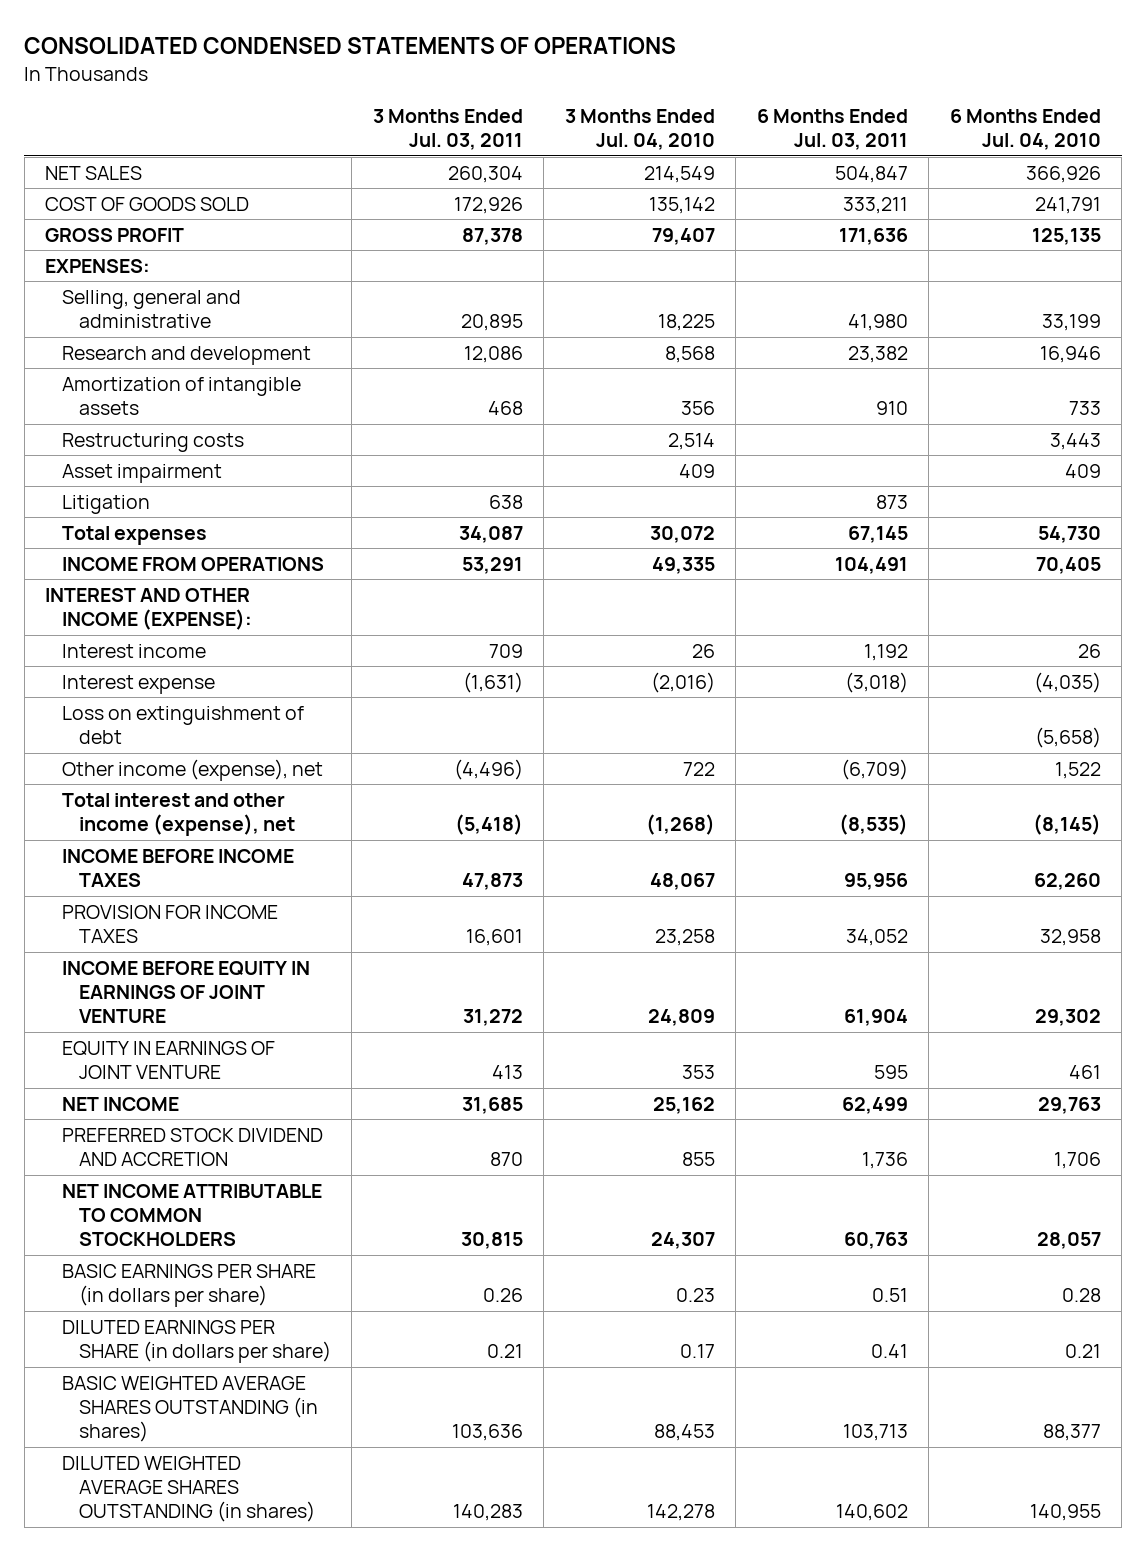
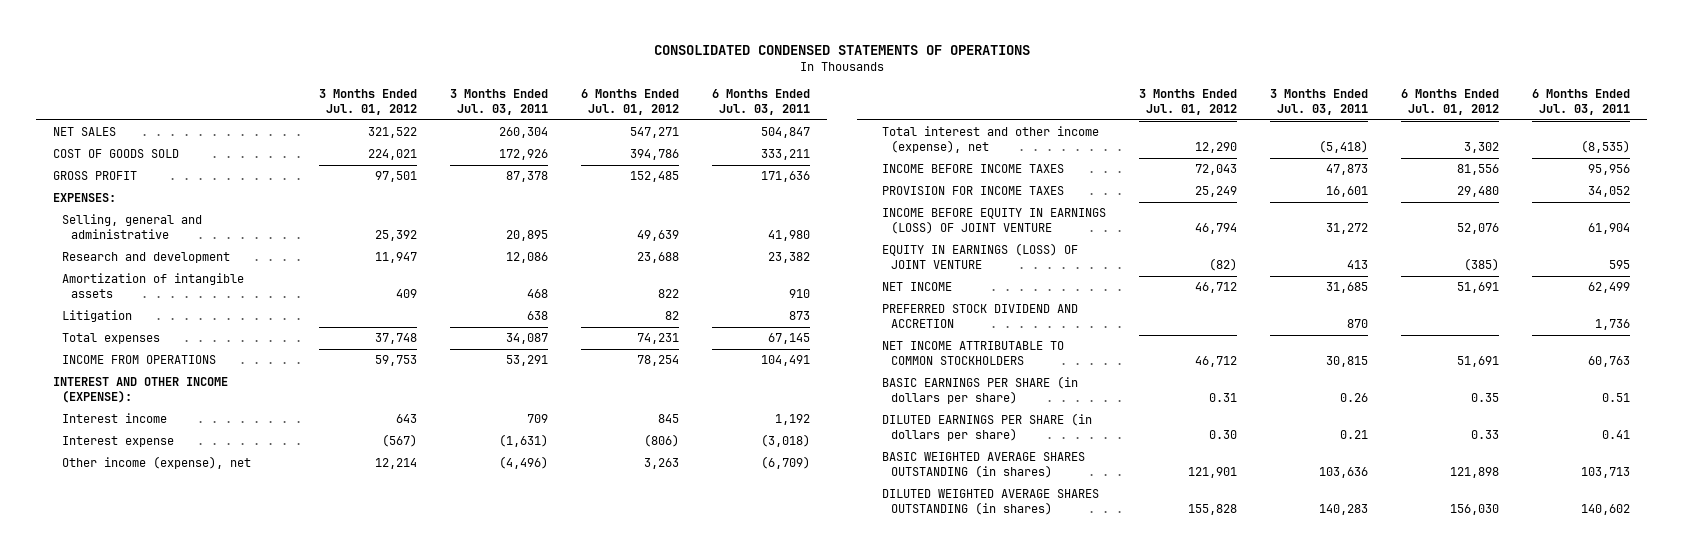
- | 3 Months Ended Jul. 03, 2011 | 3 Months Ended Jul. 04, 2010 | 6 Months Ended Jul. 03, 2011 | 6 Months Ended Jul. 04, 2010
+ | 3 Months Ended Jul. 01, 2012 | 3 Months Ended Jul. 03, 2011 | 6 Months Ended Jul. 01, 2012 | 6 Months Ended Jul. 03, 2011
- Restructuring costs | | 2,514 | | 3,443
- Asset impairment | | 409 | | 409
- Loss on extinguishment of debt | | | | (5,658)
- INCOME BEFORE EQUITY IN EARNINGS OF JOINT VENTURE | 31,272 | 24,809 | 61,904 | 29,302
- EQUITY IN EARNINGS OF JOINT VENTURE | 413 | 353 | 595 | 461
+ INCOME BEFORE EQUITY IN EARNINGS (LOSS) OF JOINT VENTURE | 46,794 | 31,272 | 52,076 | 61,904
+ EQUITY IN EARNINGS (LOSS) OF JOINT VENTURE | (82) | 413 | (385) | 595

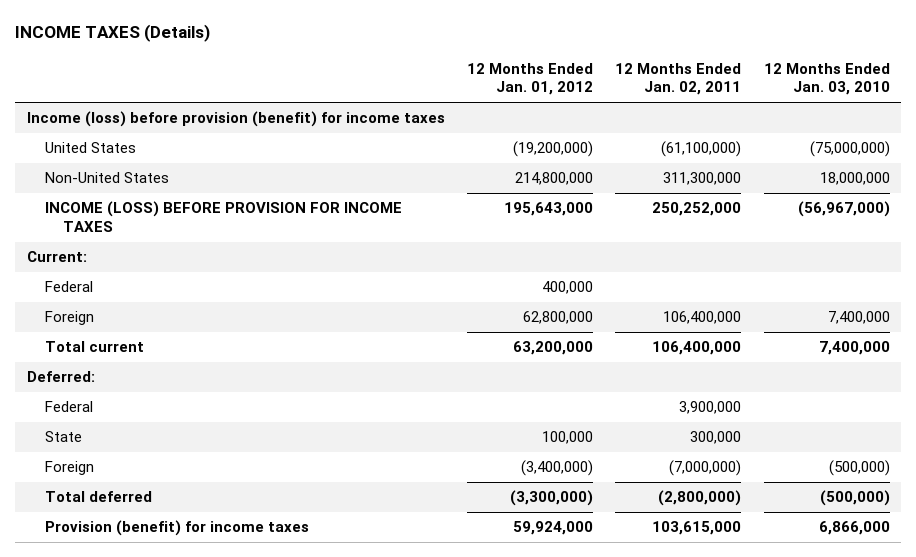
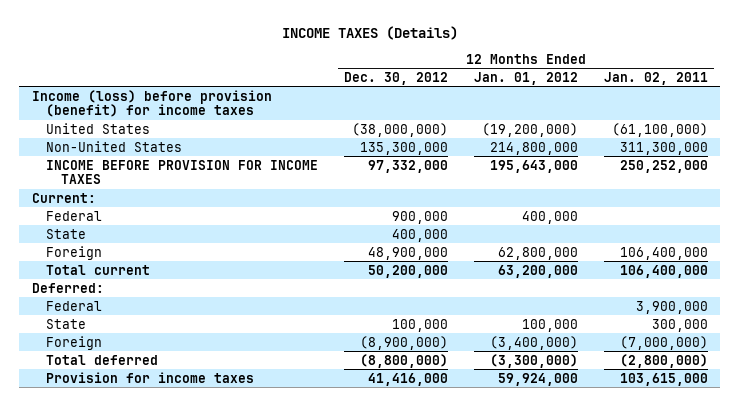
- | 12 Months Ended Jan. 01, 2012 | 12 Months Ended Jan. 02, 2011 | 12 Months Ended Jan. 03, 2010
+ | 12 Months Ended Dec. 30, 2012 | 12 Months Ended Jan. 01, 2012 | 12 Months Ended Jan. 02, 2011
- INCOME (LOSS) BEFORE PROVISION FOR INCOME TAXES | 195,643,000 | 250,252,000 | (56,967,000)
+ INCOME BEFORE PROVISION FOR INCOME TAXES | 97,332,000 | 195,643,000 | 250,252,000
+ State | 400,000 | |
- Provision (benefit) for income taxes | 59,924,000 | 103,615,000 | 6,866,000
+ Provision for income taxes | 41,416,000 | 59,924,000 | 103,615,000

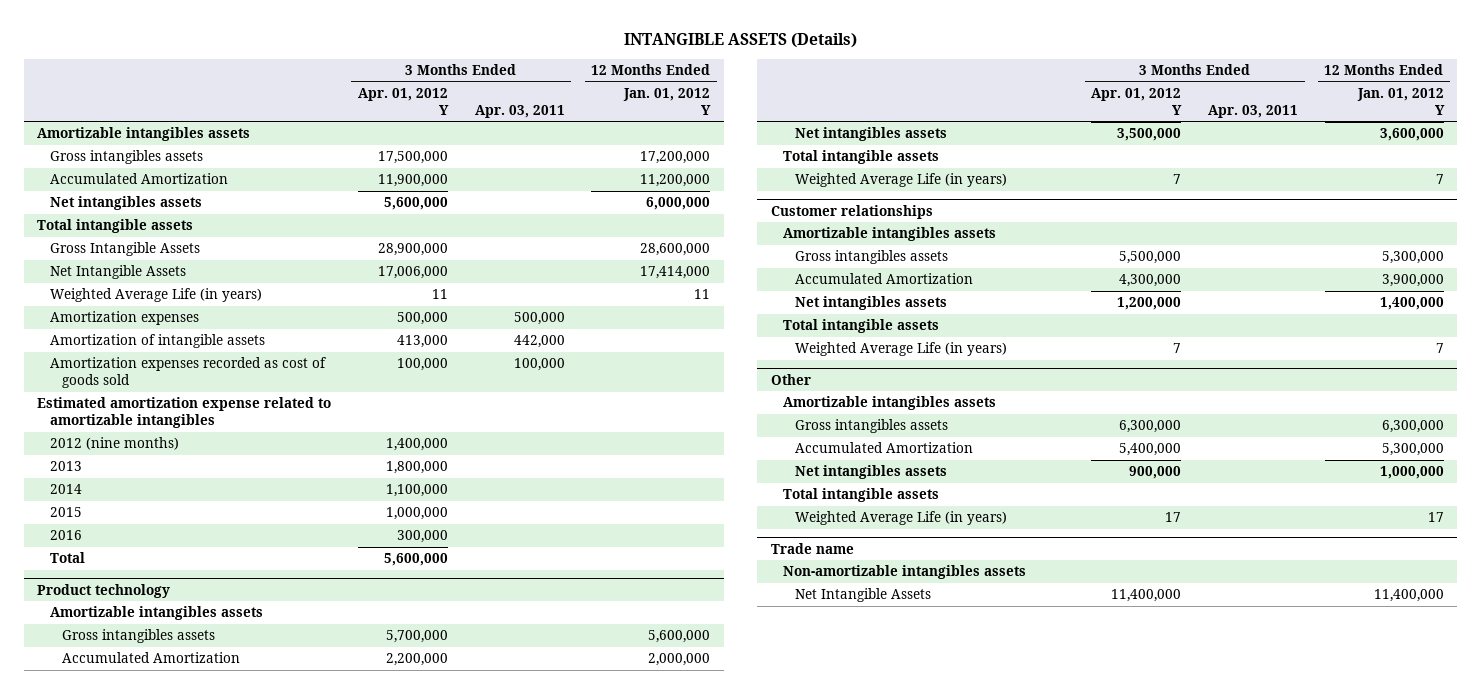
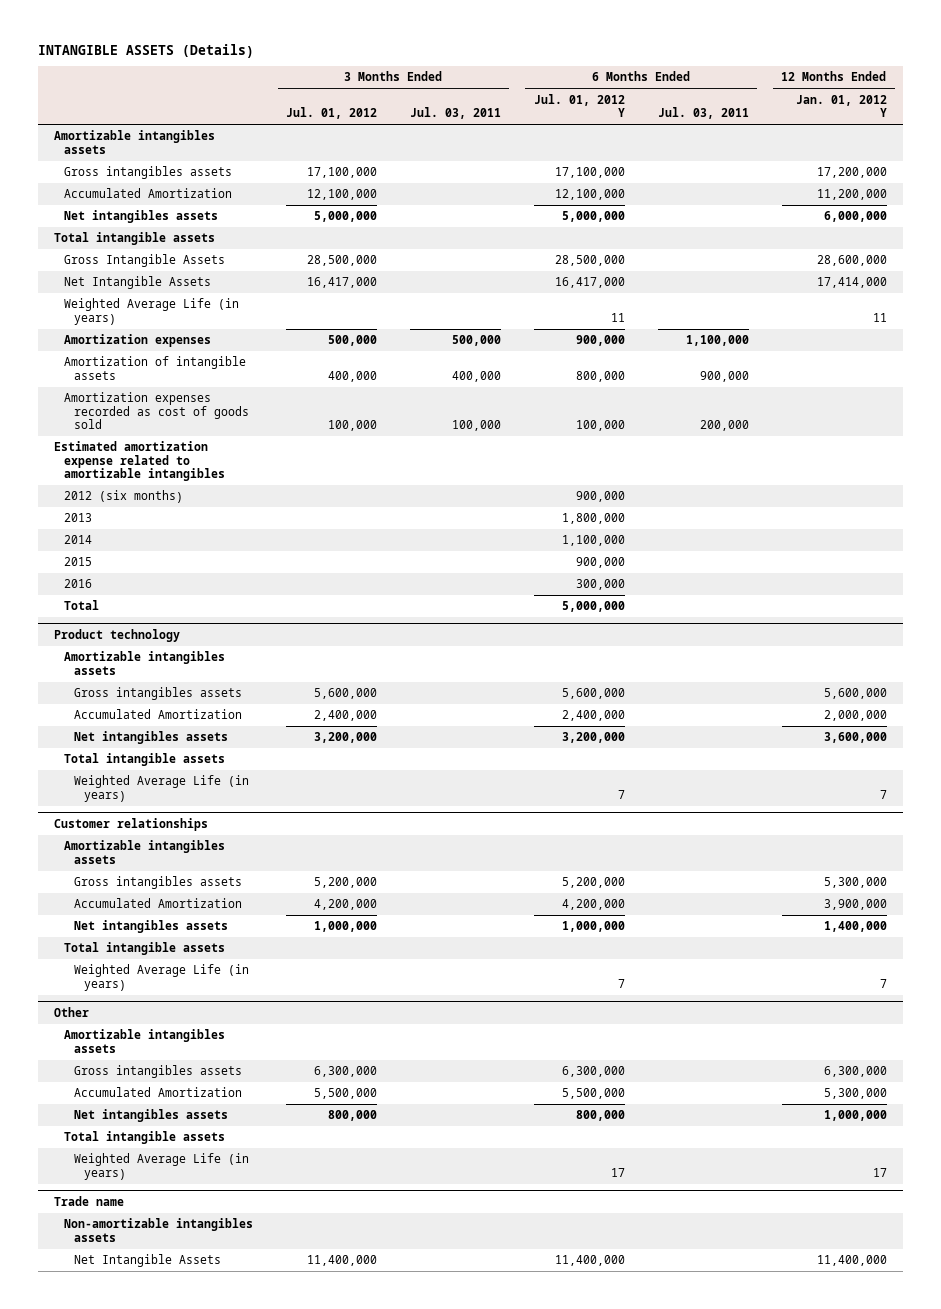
- | 3 Months Ended Apr. 01, 2012 Y | 3 Months Ended Apr. 03, 2011 | 12 Months Ended Jan. 01, 2012 Y
+ | 3 Months Ended Jul. 01, 2012 | 3 Months Ended Jul. 03, 2011 | 6 Months Ended Jul. 01, 2012 Y | 6 Months Ended Jul. 03, 2011 | 12 Months Ended Jan. 01, 2012 Y
- 2012 (nine months) | 1,400,000 | |
+ 2012 (six months) | | | 900,000 | |

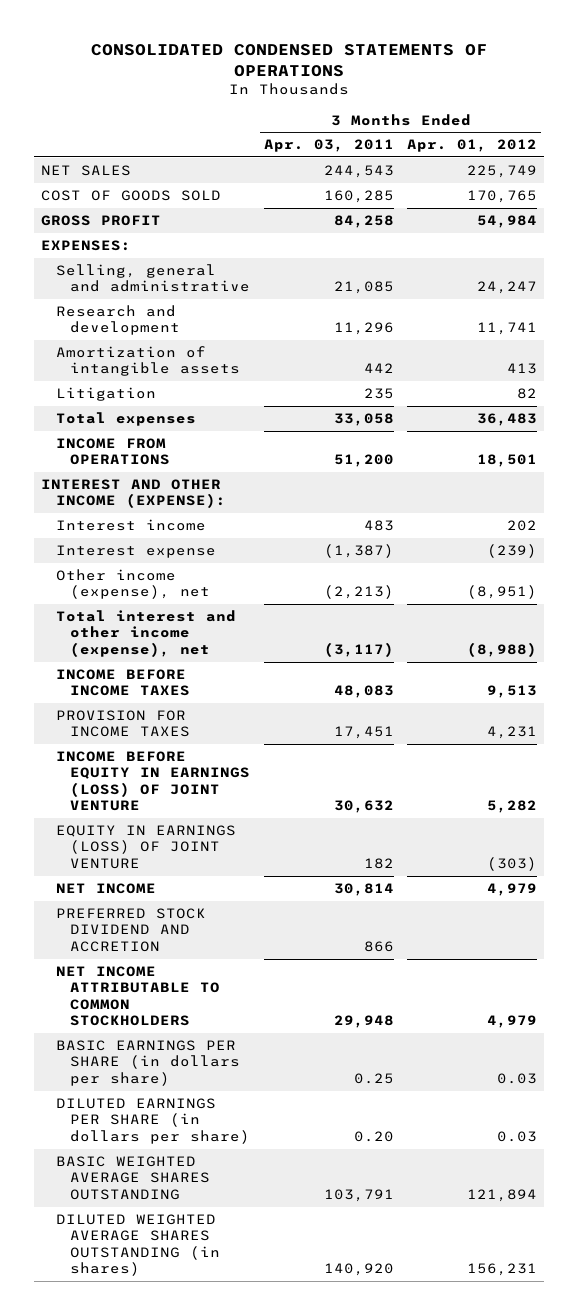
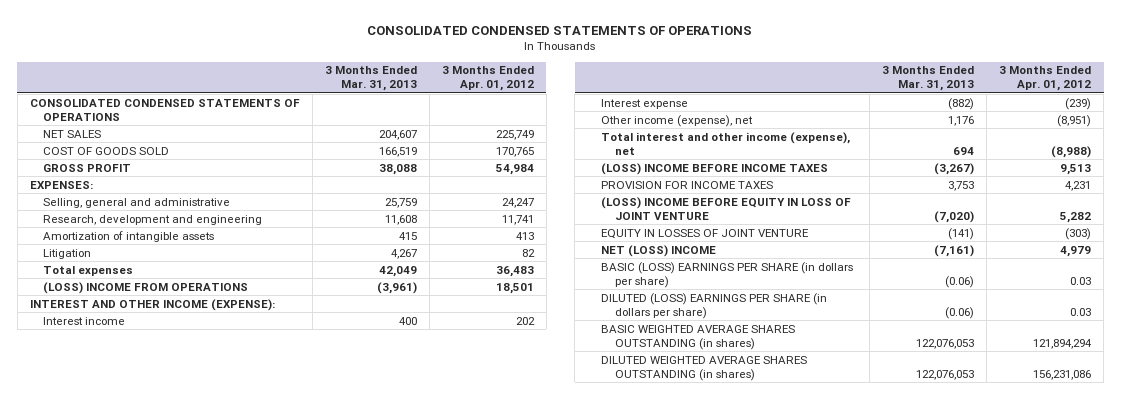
- | 3 Months Ended Apr. 03, 2011 | 3 Months Ended Apr. 01, 2012
+ | 3 Months Ended Mar. 31, 2013 | 3 Months Ended Apr. 01, 2012
+ CONSOLIDATED CONDENSED STATEMENTS OF OPERATIONS
- Research and development | 11,296 | 11,741
+ Research, development and engineering | 11,608 | 11,741
- INCOME FROM OPERATIONS | 51,200 | 18,501
+ (LOSS) INCOME FROM OPERATIONS | (3,961) | 18,501
- INCOME BEFORE INCOME TAXES | 48,083 | 9,513
+ (LOSS) INCOME BEFORE INCOME TAXES | (3,267) | 9,513
- INCOME BEFORE EQUITY IN EARNINGS (LOSS) OF JOINT VENTURE | 30,632 | 5,282
- EQUITY IN EARNINGS (LOSS) OF JOINT VENTURE | 182 | (303)
- NET INCOME | 30,814 | 4,979
- PREFERRED STOCK DIVIDEND AND ACCRETION | 866 |
- NET INCOME ATTRIBUTABLE TO COMMON STOCKHOLDERS | 29,948 | 4,979
- BASIC EARNINGS PER SHARE (in dollars per share) | 0.25 | 0.03
- DILUTED EARNINGS PER SHARE (in dollars per share) | 0.20 | 0.03
- BASIC WEIGHTED AVERAGE SHARES OUTSTANDING | 103,791 | 121,894
- DILUTED WEIGHTED AVERAGE SHARES OUTSTANDING (in shares) | 140,920 | 156,231
+ (LOSS) INCOME BEFORE EQUITY IN LOSS OF JOINT VENTURE | (7,020) | 5,282
+ EQUITY IN LOSSES OF JOINT VENTURE | (141) | (303)
+ NET (LOSS) INCOME | (7,161) | 4,979
+ BASIC (LOSS) EARNINGS PER SHARE (in dollars per share) | (0.06) | 0.03
+ DILUTED (LOSS) EARNINGS PER SHARE (in dollars per share) | (0.06) | 0.03
+ BASIC WEIGHTED AVERAGE SHARES OUTSTANDING (in shares) | 122,076,053 | 121,894,294
+ DILUTED WEIGHTED AVERAGE SHARES OUTSTANDING (in shares) | 122,076,053 | 156,231,086

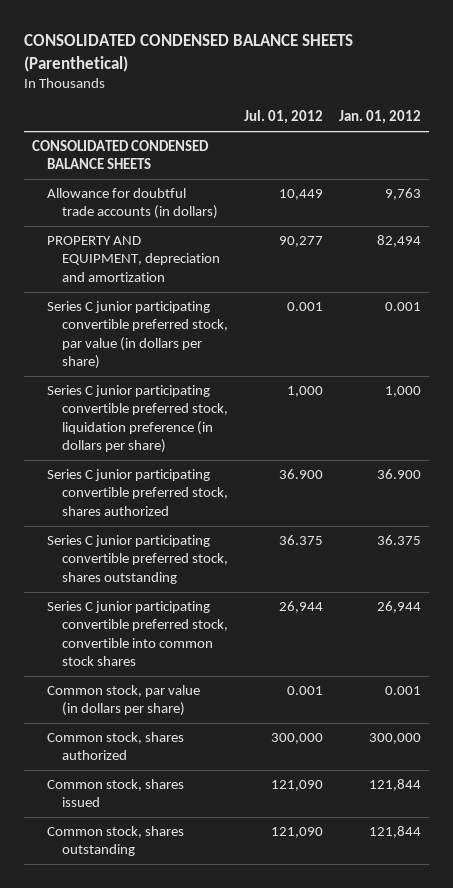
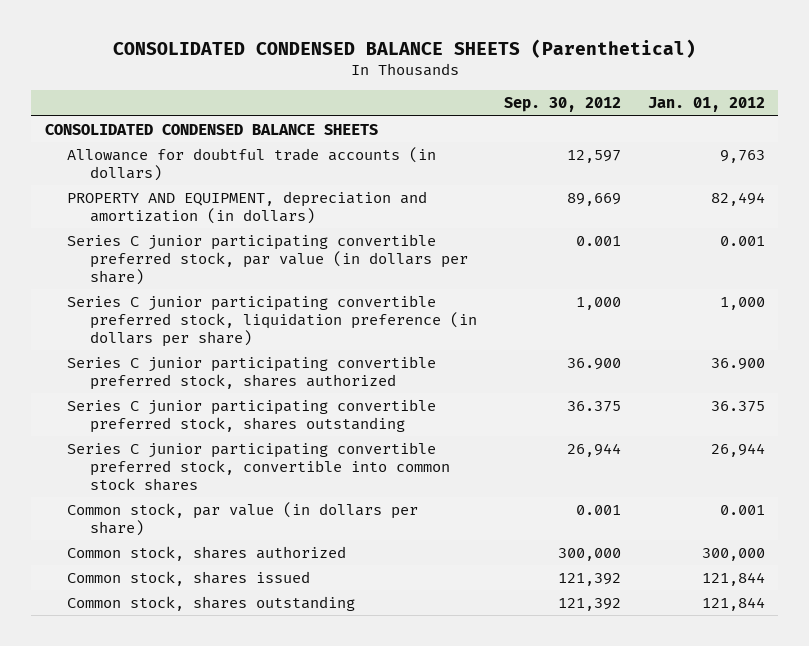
- | Jul. 01, 2012 | Jan. 01, 2012
+ | Sep. 30, 2012 | Jan. 01, 2012
- PROPERTY AND EQUIPMENT, depreciation and amortization | 90,277 | 82,494
+ PROPERTY AND EQUIPMENT, depreciation and amortization (in dollars) | 89,669 | 82,494

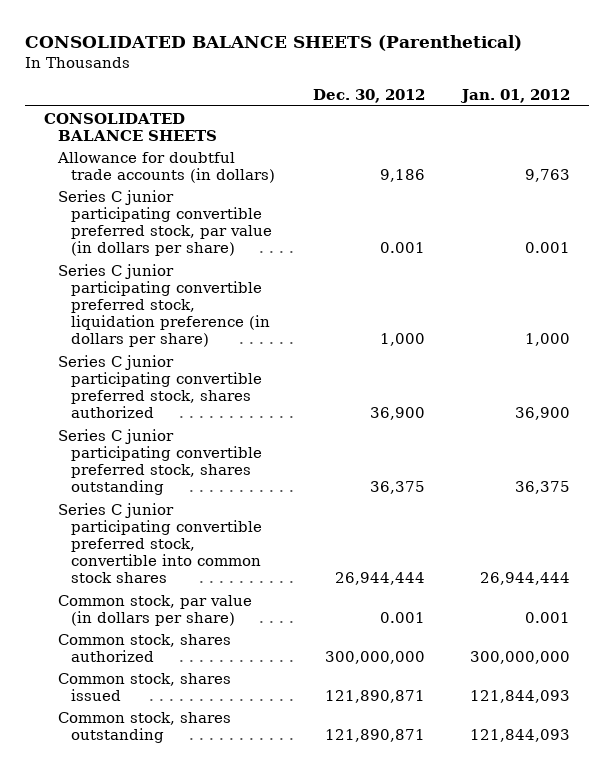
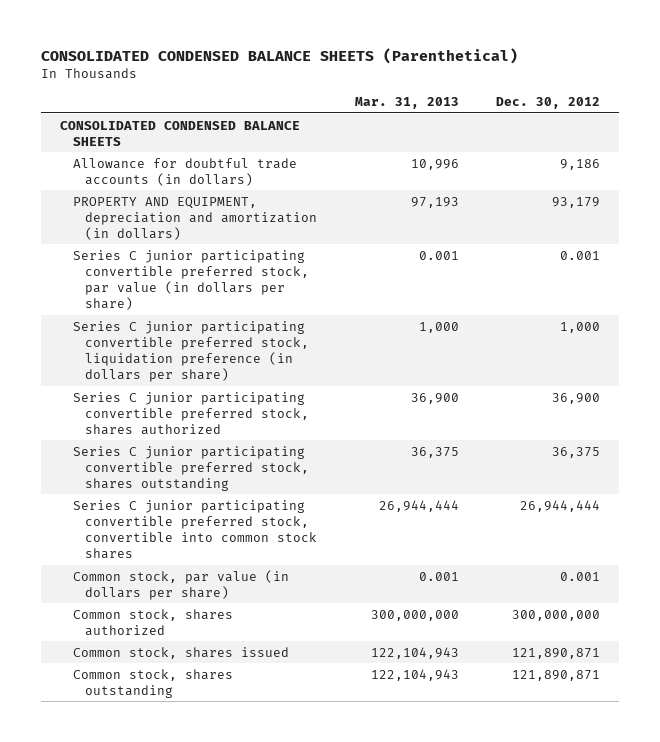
- CONSOLIDATED BALANCE SHEETS (Parenthetical)
+ CONSOLIDATED CONDENSED BALANCE SHEETS (Parenthetical)
- | Dec. 30, 2012 | Jan. 01, 2012
+ | Mar. 31, 2013 | Dec. 30, 2012
- CONSOLIDATED BALANCE SHEETS
+ CONSOLIDATED CONDENSED BALANCE SHEETS
+ PROPERTY AND EQUIPMENT, depreciation and amortization (in dollars) | 97,193 | 93,179

